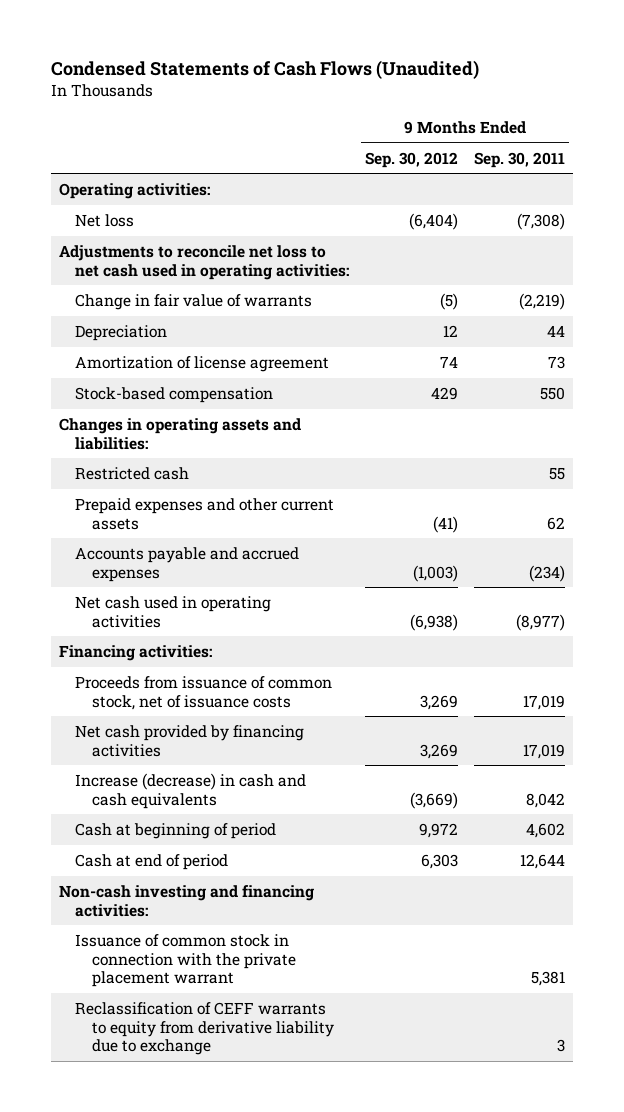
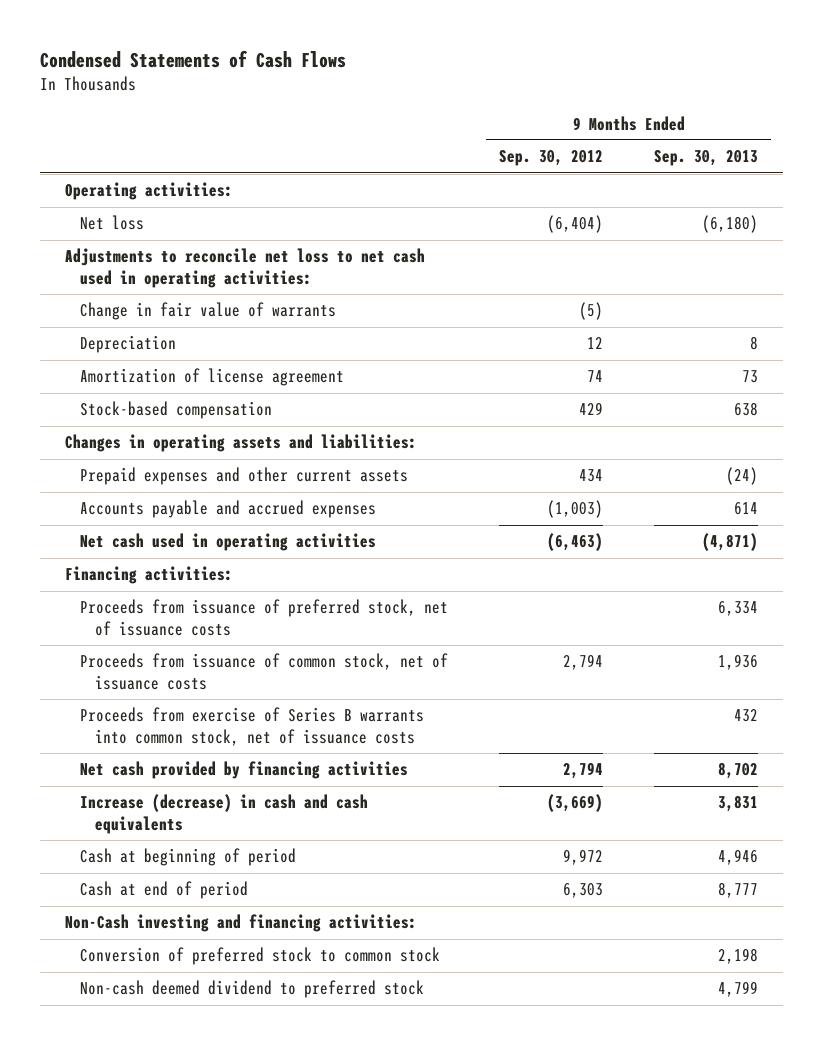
- Condensed Statements of Cash Flows (Unaudited)
+ Condensed Statements of Cash Flows
- | 9 Months Ended Sep. 30, 2012 | 9 Months Ended Sep. 30, 2011
+ | 9 Months Ended Sep. 30, 2012 | 9 Months Ended Sep. 30, 2013
- Restricted cash | | 55
- Prepaid expenses and other current assets | (41) | 62
+ Prepaid expenses and other current assets | 434 | (24)
- Net cash used in operating activities | (6,938) | (8,977)
+ Net cash used in operating activities | (6,463) | (4,871)
- Proceeds from issuance of common stock, net of issuance costs | 3,269 | 17,019
- Net cash provided by financing activities | 3,269 | 17,019
+ Proceeds from issuance of preferred stock, net of issuance costs | | 6,334
+ Proceeds from issuance of common stock, net of issuance costs | 2,794 | 1,936
+ Proceeds from exercise of Series B warrants into common stock, net of issuance costs | | 432
+ Net cash provided by financing activities | 2,794 | 8,702
- Non-cash investing and financing activities:
- Issuance of common stock in connection with the private placement warrant | | 5,381
- Reclassification of CEFF warrants to equity from derivative liability due to exchange | | 3
+ Non-Cash investing and financing activities:
+ Conversion of preferred stock to common stock | | 2,198
+ Non-cash deemed dividend to preferred stock | | 4,799

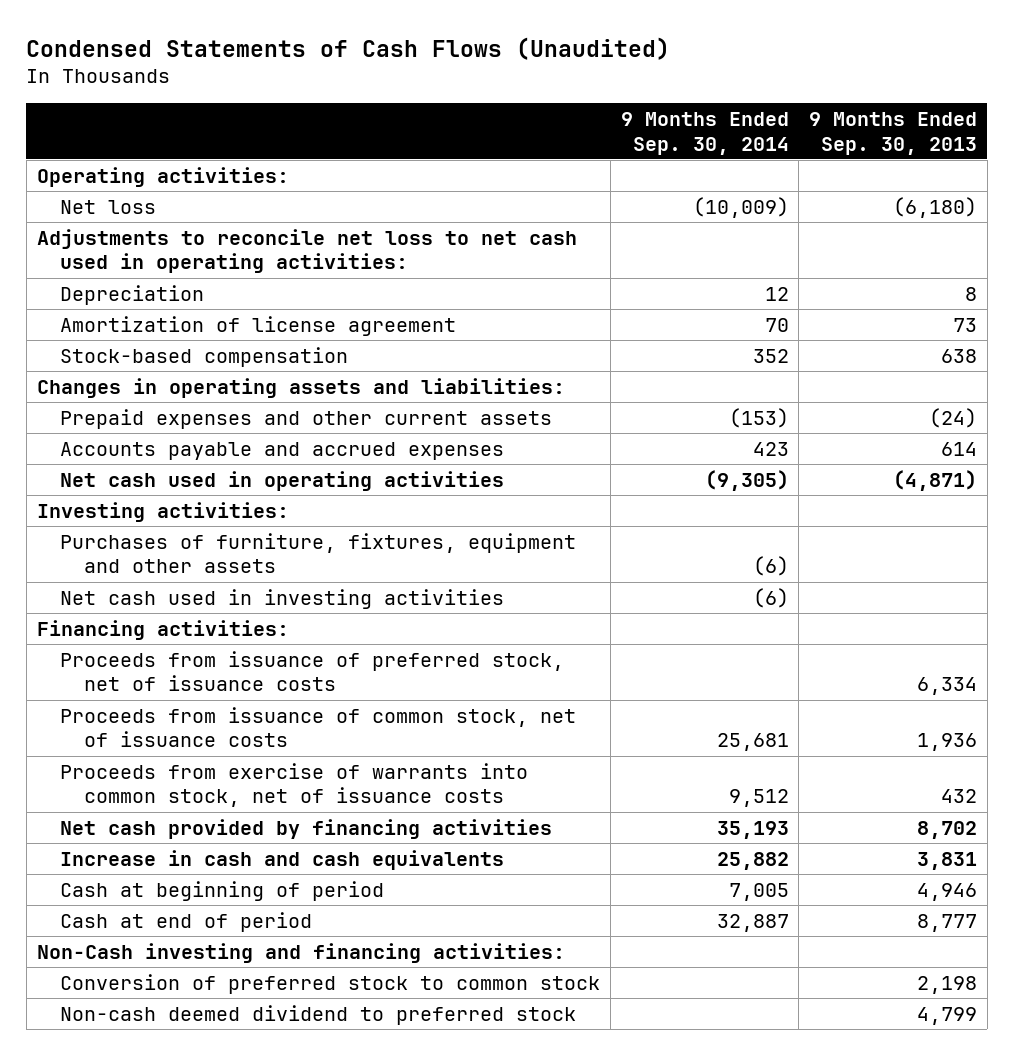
- Condensed Statements of Cash Flows
+ Condensed Statements of Cash Flows (Unaudited)
- | 9 Months Ended Sep. 30, 2012 | 9 Months Ended Sep. 30, 2013
+ | 9 Months Ended Sep. 30, 2014 | 9 Months Ended Sep. 30, 2013
- Change in fair value of warrants | (5) |
+ Investing activities:
+ Purchases of furniture, fixtures, equipment and other assets | (6) |
+ Net cash used in investing activities | (6) |
- Proceeds from exercise of Series B warrants into common stock, net of issuance costs | | 432
+ Proceeds from exercise of warrants into common stock, net of issuance costs | 9,512 | 432
- Increase (decrease) in cash and cash equivalents | (3,669) | 3,831
+ Increase in cash and cash equivalents | 25,882 | 3,831

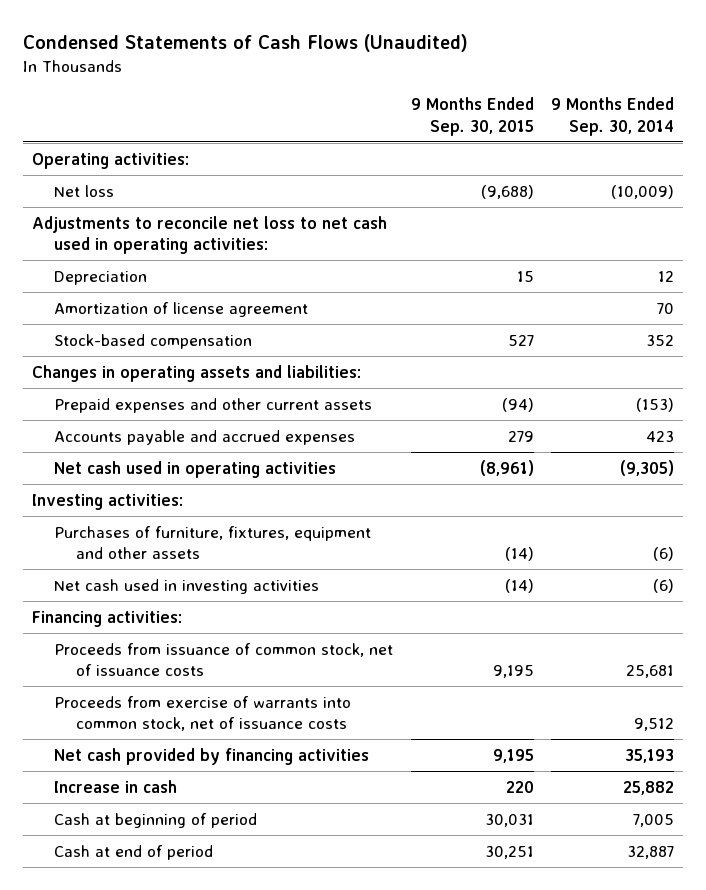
- | 9 Months Ended Sep. 30, 2014 | 9 Months Ended Sep. 30, 2013
+ | 9 Months Ended Sep. 30, 2015 | 9 Months Ended Sep. 30, 2014
- Proceeds from issuance of preferred stock, net of issuance costs | | 6,334
- Increase in cash and cash equivalents | 25,882 | 3,831
+ Increase in cash | 220 | 25,882
- Non-Cash investing and financing activities:
- Conversion of preferred stock to common stock | | 2,198
- Non-cash deemed dividend to preferred stock | | 4,799

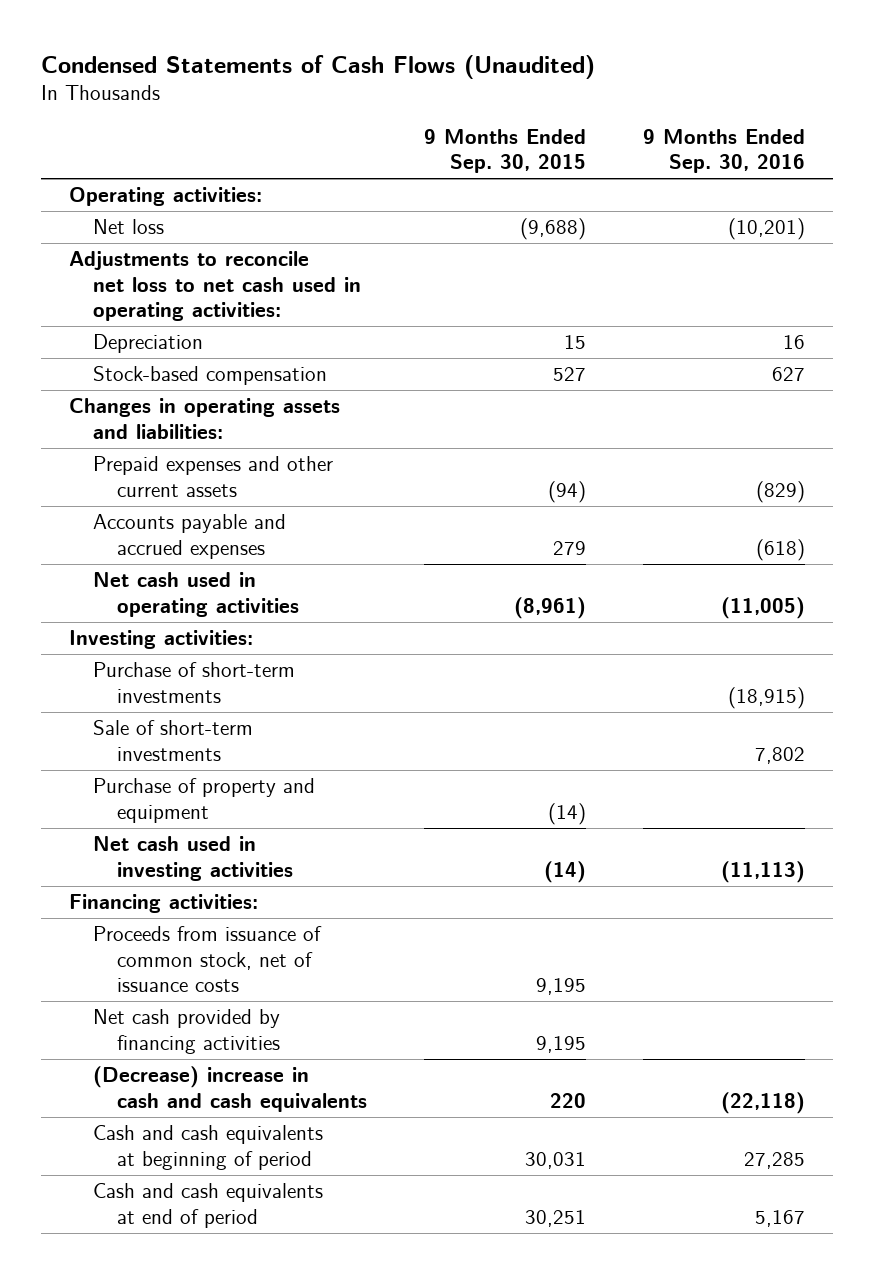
- | 9 Months Ended Sep. 30, 2015 | 9 Months Ended Sep. 30, 2014
+ | 9 Months Ended Sep. 30, 2015 | 9 Months Ended Sep. 30, 2016
- Amortization of license agreement | | 70
- Purchases of furniture, fixtures, equipment and other assets | (14) | (6)
+ Purchase of short-term investments | | (18,915)
+ Sale of short-term investments | | 7,802
+ Purchase of property and equipment | (14) |
- Proceeds from exercise of warrants into common stock, net of issuance costs | | 9,512
- Increase in cash | 220 | 25,882
- Cash at beginning of period | 30,031 | 7,005
- Cash at end of period | 30,251 | 32,887
+ (Decrease) increase in cash and cash equivalents | 220 | (22,118)
+ Cash and cash equivalents at beginning of period | 30,031 | 27,285
+ Cash and cash equivalents at end of period | 30,251 | 5,167

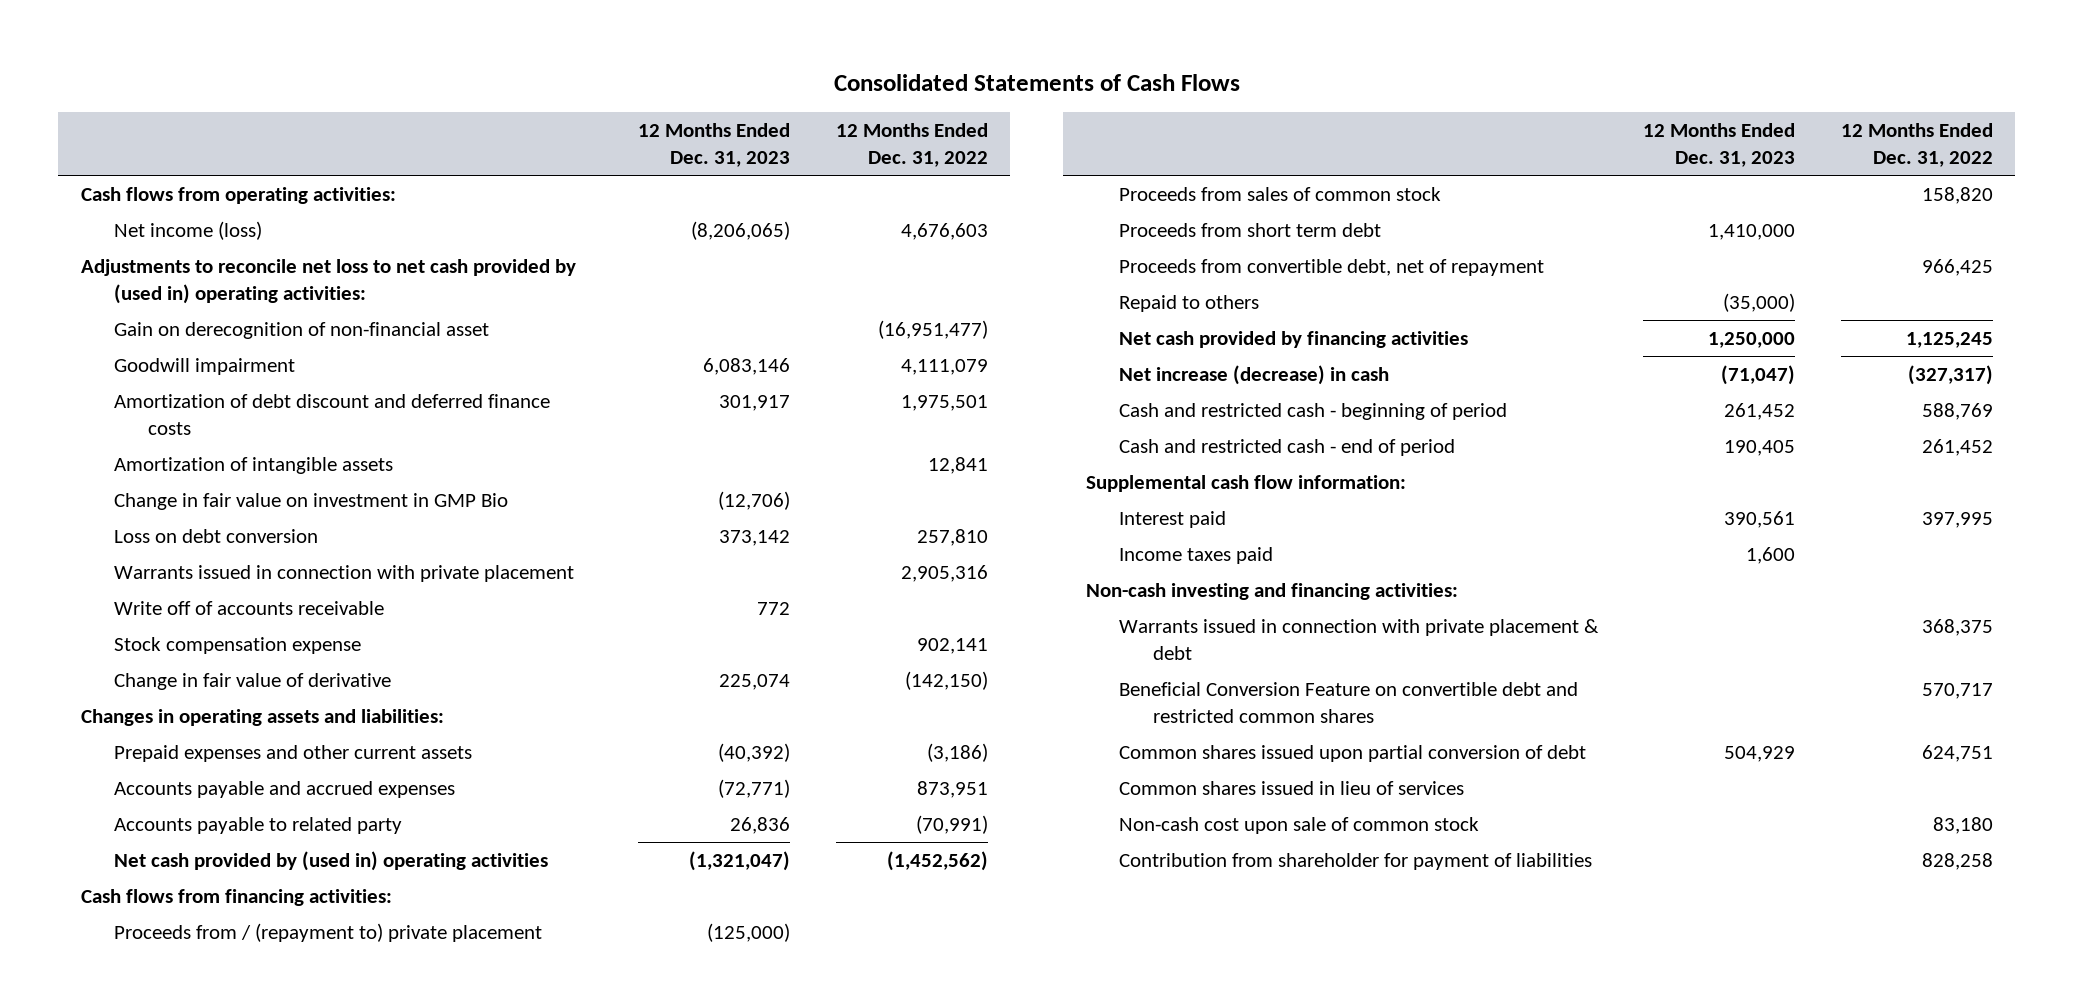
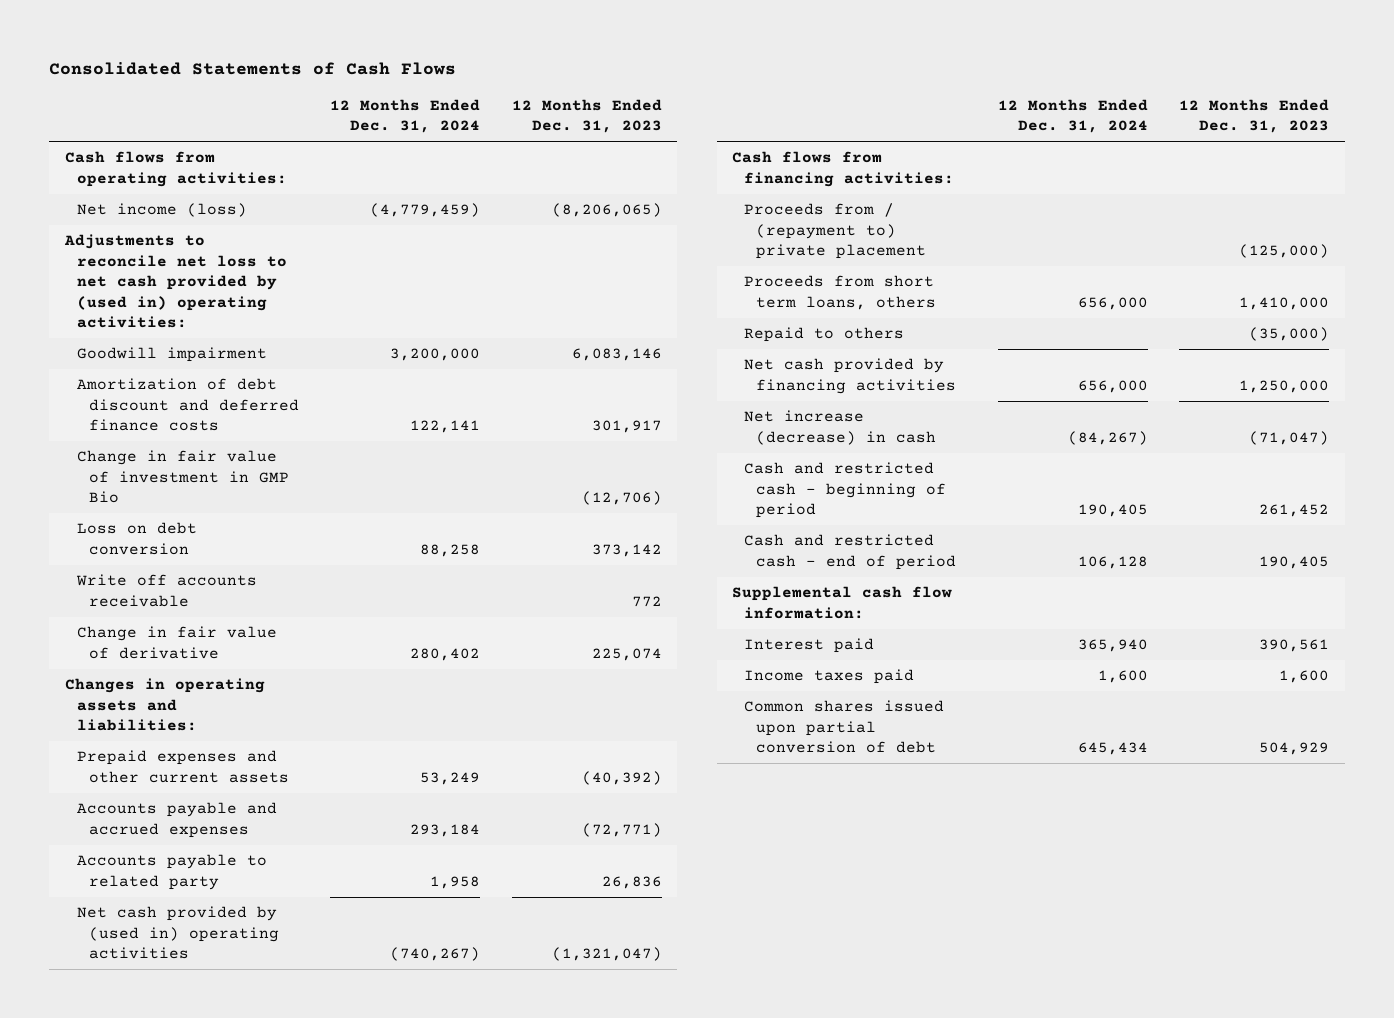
- | 12 Months Ended Dec. 31, 2023 | 12 Months Ended Dec. 31, 2022
+ | 12 Months Ended Dec. 31, 2024 | 12 Months Ended Dec. 31, 2023
- Gain on derecognition of non-financial asset | | (16,951,477)
- Amortization of intangible assets | | 12,841
- Change in fair value on investment in GMP Bio | (12,706) |
+ Change in fair value of investment in GMP Bio | | (12,706)
- Warrants issued in connection with private placement | | 2,905,316
- Write off of accounts receivable | 772 |
- Stock compensation expense | | 902,141
+ Write off accounts receivable | | 772
- Proceeds from sales of common stock | | 158,820
- Proceeds from short term debt | 1,410,000 |
- Proceeds from convertible debt, net of repayment | | 966,425
+ Proceeds from short term loans, others | 656,000 | 1,410,000
- Non-cash investing and financing activities:
- Warrants issued in connection with private placement & debt | | 368,375
- Beneficial Conversion Feature on convertible debt and restricted common shares | | 570,717
- Common shares issued in lieu of services
- Non-cash cost upon sale of common stock | | 83,180
- Contribution from shareholder for payment of liabilities | | 828,258

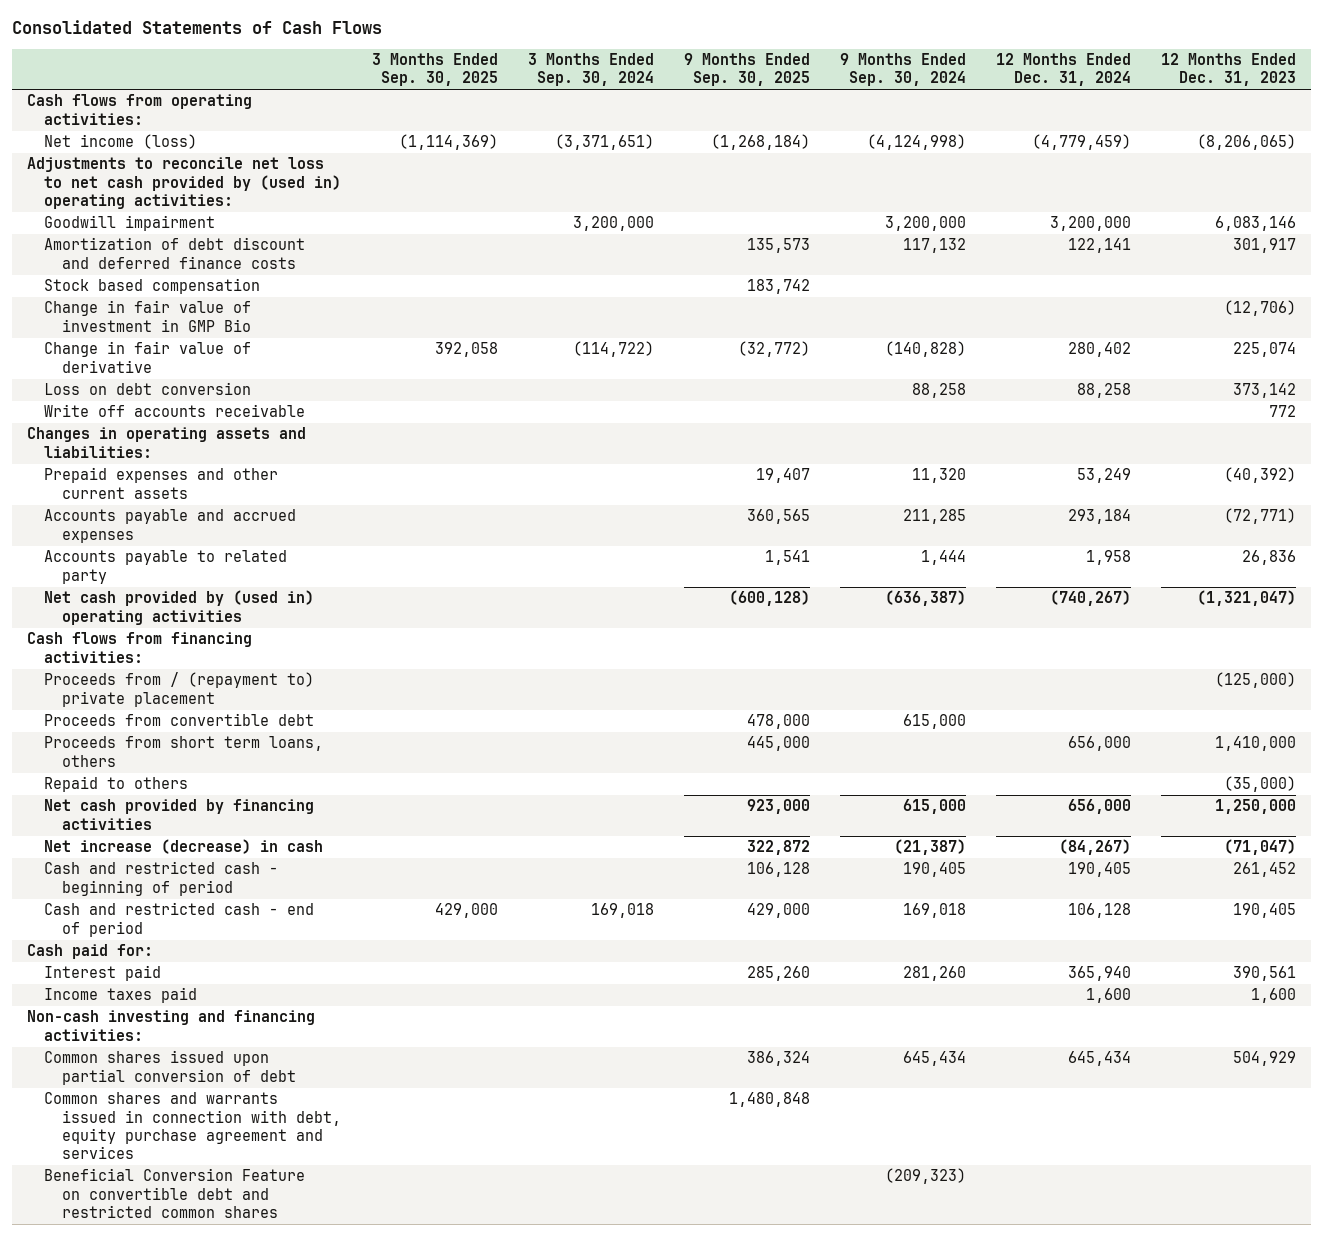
- | 12 Months Ended Dec. 31, 2024 | 12 Months Ended Dec. 31, 2023
+ | 3 Months Ended Sep. 30, 2025 | 3 Months Ended Sep. 30, 2024 | 9 Months Ended Sep. 30, 2025 | 9 Months Ended Sep. 30, 2024 | 12 Months Ended Dec. 31, 2024 | 12 Months Ended Dec. 31, 2023
+ Stock based compensation | | | 183,742 | | |
moved up: Change in fair value of derivative | 392,058 | (114,722) | (32,772) | (140,828) | 280,402 | 225,074
+ Proceeds from convertible debt | | | 478,000 | 615,000 | |
- Supplemental cash flow information:
+ Cash paid for:
+ Non-cash investing and financing activities:
+ Common shares and warrants issued in connection with debt, equity purchase agreement and services | | | 1,480,848 | | |
+ Beneficial Conversion Feature on convertible debt and restricted common shares | | | | (209,323) | |

